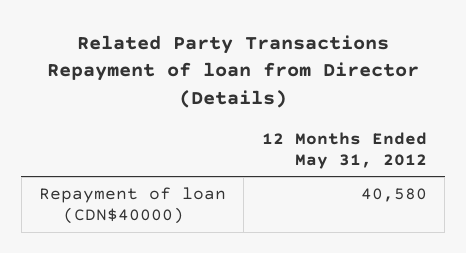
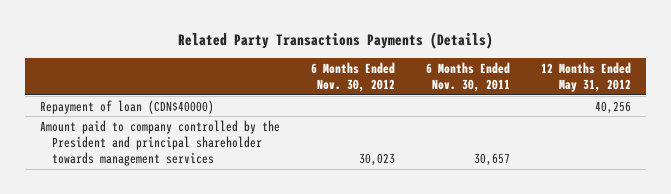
- Related Party Transactions Repayment of loan from Director (Details)
+ Related Party Transactions Payments (Details)
- | 12 Months Ended May 31, 2012
+ | 6 Months Ended Nov. 30, 2012 | 6 Months Ended Nov. 30, 2011 | 12 Months Ended May 31, 2012
- Repayment of loan (CDN$40000) | 40,580
+ Repayment of loan (CDN$40000) | | | 40,256
+ Amount paid to company controlled by the President and principal shareholder towards management services | 30,023 | 30,657 |

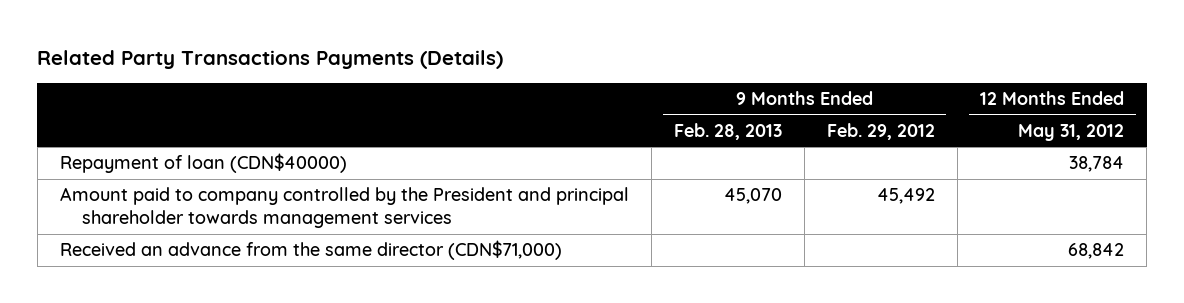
- | 6 Months Ended Nov. 30, 2012 | 6 Months Ended Nov. 30, 2011 | 12 Months Ended May 31, 2012
+ | 9 Months Ended Feb. 28, 2013 | 9 Months Ended Feb. 29, 2012 | 12 Months Ended May 31, 2012
- Repayment of loan (CDN$40000) | | | 40,256
+ Repayment of loan (CDN$40000) | | | 38,784
+ Received an advance from the same director (CDN$71,000) | | | 68,842

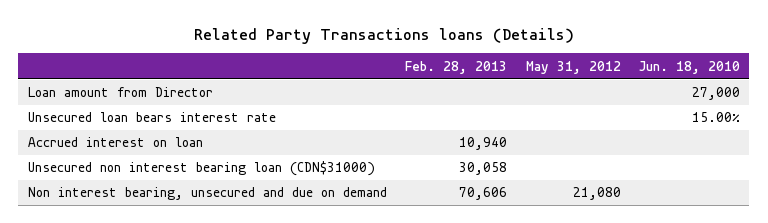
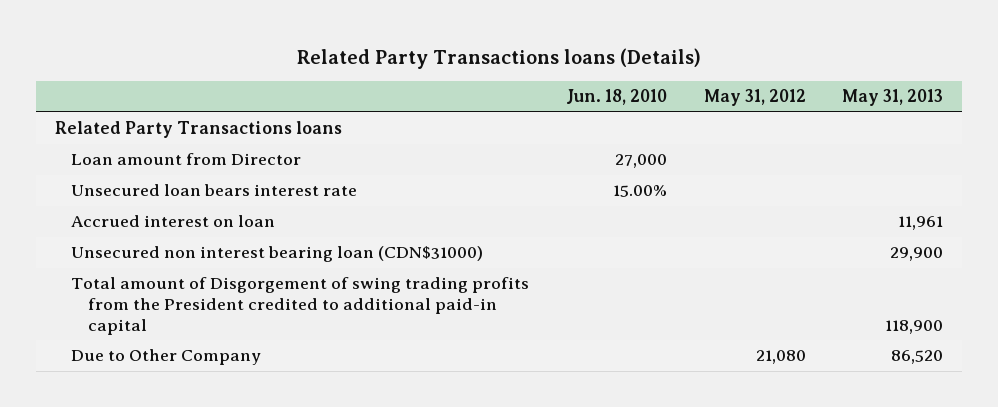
- | Feb. 28, 2013 | May 31, 2012 | Jun. 18, 2010
+ | Jun. 18, 2010 | May 31, 2012 | May 31, 2013
+ Related Party Transactions loans
- Non interest bearing, unsecured and due on demand | 70,606 | 21,080 |
+ Total amount of Disgorgement of swing trading profits from the President credited to additional paid-in capital | | | 118,900
+ Due to Other Company | | 21,080 | 86,520

